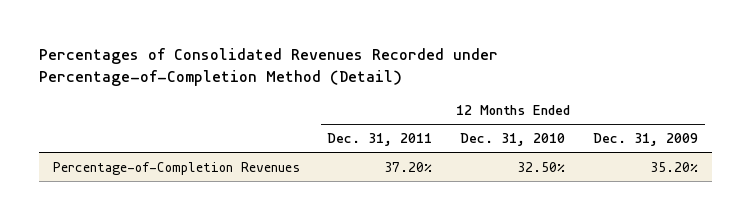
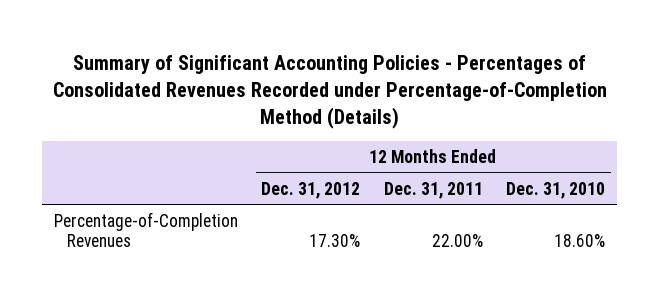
- Percentages of Consolidated Revenues Recorded under Percentage-of-Completion Method (Detail)
+ Summary of Significant Accounting Policies - Percentages of Consolidated Revenues Recorded under Percentage-of-Completion Method (Details)
- | 12 Months Ended Dec. 31, 2011 | 12 Months Ended Dec. 31, 2010 | 12 Months Ended Dec. 31, 2009
+ | 12 Months Ended Dec. 31, 2012 | 12 Months Ended Dec. 31, 2011 | 12 Months Ended Dec. 31, 2010
- Percentage-of-Completion Revenues | 37.20% | 32.50% | 35.20%
+ Percentage-of-Completion Revenues | 17.30% | 22.00% | 18.60%

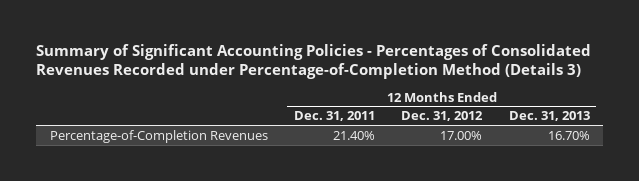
- Summary of Significant Accounting Policies - Percentages of Consolidated Revenues Recorded under Percentage-of-Completion Method (Details)
+ Summary of Significant Accounting Policies - Percentages of Consolidated Revenues Recorded under Percentage-of-Completion Method (Details 3)
- | 12 Months Ended Dec. 31, 2012 | 12 Months Ended Dec. 31, 2011 | 12 Months Ended Dec. 31, 2010
+ | 12 Months Ended Dec. 31, 2011 | 12 Months Ended Dec. 31, 2012 | 12 Months Ended Dec. 31, 2013
- Percentage-of-Completion Revenues | 17.30% | 22.00% | 18.60%
+ Percentage-of-Completion Revenues | 21.40% | 17.00% | 16.70%

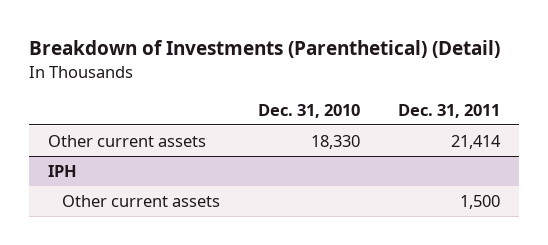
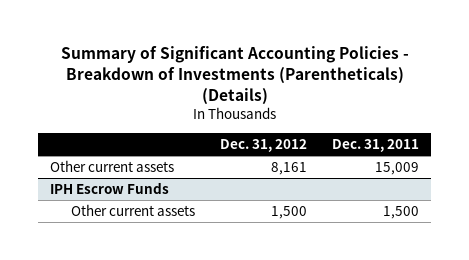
- Breakdown of Investments (Parenthetical) (Detail)
+ Summary of Significant Accounting Policies - Breakdown of Investments (Parentheticals) (Details)
- | Dec. 31, 2010 | Dec. 31, 2011
+ | Dec. 31, 2012 | Dec. 31, 2011
- Other current assets | 18,330 | 21,414
- IPH
+ Other current assets | 8,161 | 15,009
+ IPH Escrow Funds

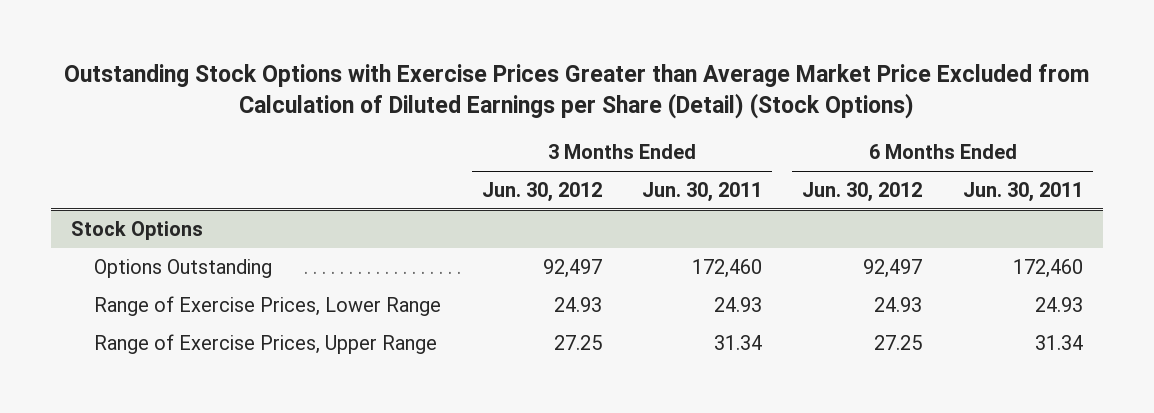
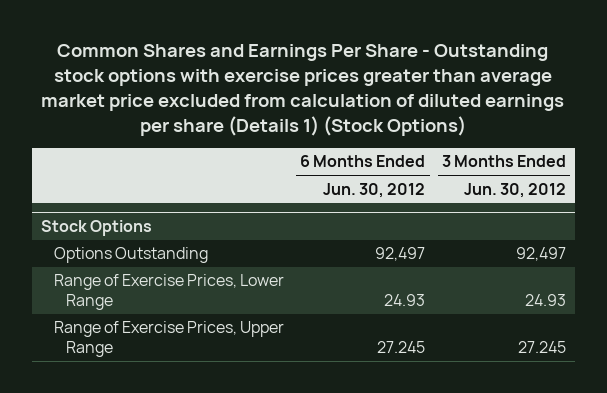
- Outstanding Stock Options with Exercise Prices Greater than Average Market Price Excluded from Calculation of Diluted Earnings per Share (Detail) (Stock Options)
+ Common Shares and Earnings Per Share - Outstanding stock options with exercise prices greater than average market price excluded from calculation of diluted earnings per share (Details 1) (Stock Options)
- | 3 Months Ended Jun. 30, 2012 | 3 Months Ended Jun. 30, 2011 | 6 Months Ended Jun. 30, 2012 | 6 Months Ended Jun. 30, 2011
+ | 6 Months Ended Jun. 30, 2012 | 3 Months Ended Jun. 30, 2012
@ Stock Options
- Range of Exercise Prices, Upper Range | 27.25 | 31.34 | 27.25 | 31.34
+ Range of Exercise Prices, Upper Range | 27.245 | 27.245

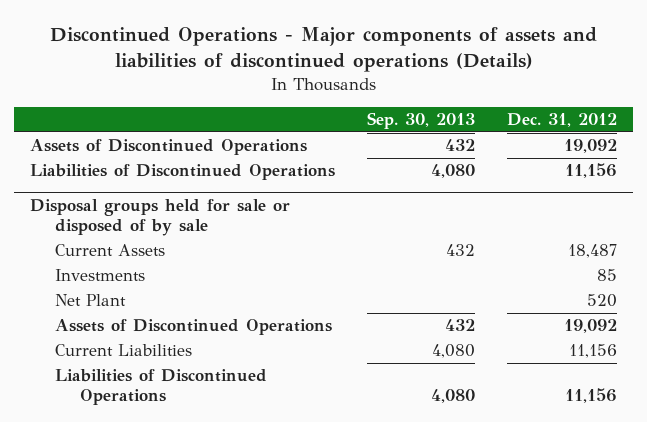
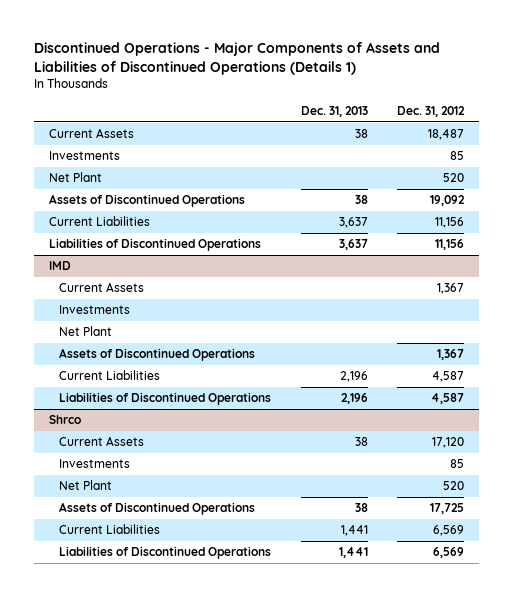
- Discontinued Operations - Major components of assets and liabilities of discontinued operations (Details)
+ Discontinued Operations - Major Components of Assets and Liabilities of Discontinued Operations (Details 1)
- | Sep. 30, 2013 | Dec. 31, 2012
+ | Dec. 31, 2013 | Dec. 31, 2012
- Assets of Discontinued Operations | 432 | 19,092
- Liabilities of Discontinued Operations | 4,080 | 11,156
- Disposal groups held for sale or disposed of by sale
+ IMD
+ Current Assets | | 1,367
+ Investments
+ Net Plant
+ Assets of Discontinued Operations | | 1,367
+ Current Liabilities | 2,196 | 4,587
+ Liabilities of Discontinued Operations | 2,196 | 4,587
+ Shrco
+ Current Assets | 38 | 17,120
+ Investments | | 85
+ Net Plant | | 520
+ Assets of Discontinued Operations | 38 | 17,725
+ Current Liabilities | 1,441 | 6,569
+ Liabilities of Discontinued Operations | 1,441 | 6,569

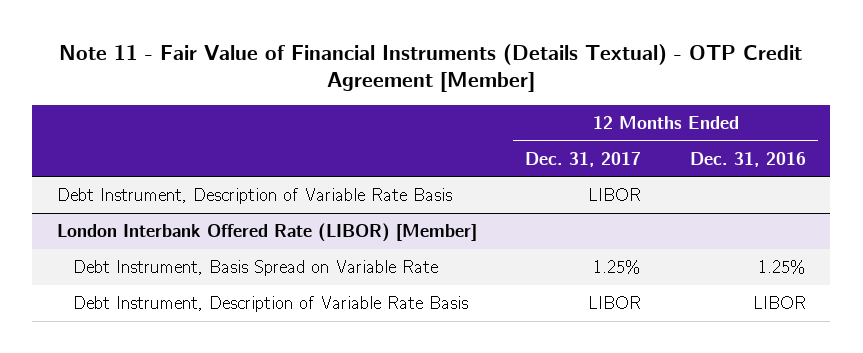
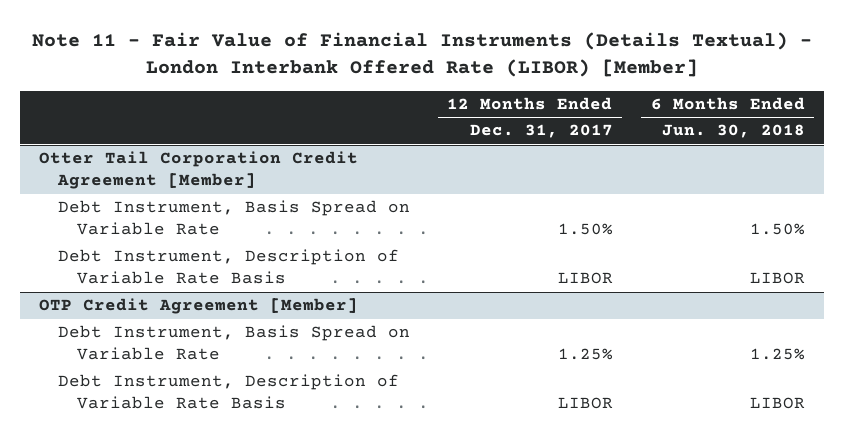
- Note 11 - Fair Value of Financial Instruments (Details Textual) - OTP Credit Agreement [Member]
+ Note 11 - Fair Value of Financial Instruments (Details Textual) - London Interbank Offered Rate (LIBOR) [Member]
- | 12 Months Ended Dec. 31, 2017 | 12 Months Ended Dec. 31, 2016
+ | 12 Months Ended Dec. 31, 2017 | 6 Months Ended Jun. 30, 2018
+ Otter Tail Corporation Credit Agreement [Member]
+ Debt Instrument, Basis Spread on Variable Rate | 1.50% | 1.50%
- London Interbank Offered Rate (LIBOR) [Member]
+ OTP Credit Agreement [Member]

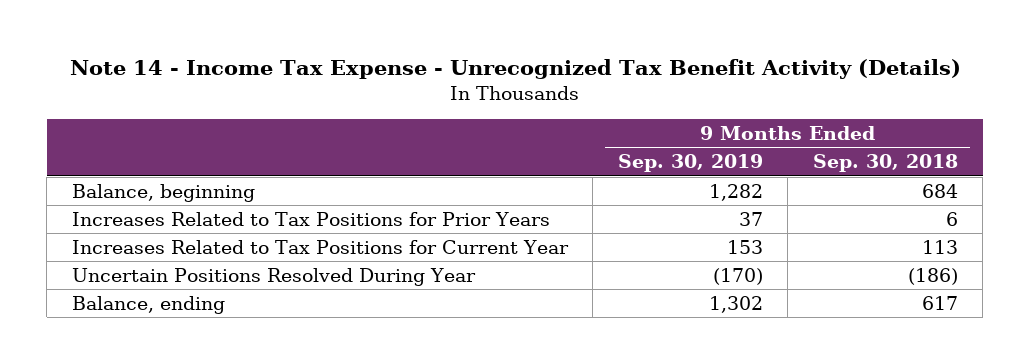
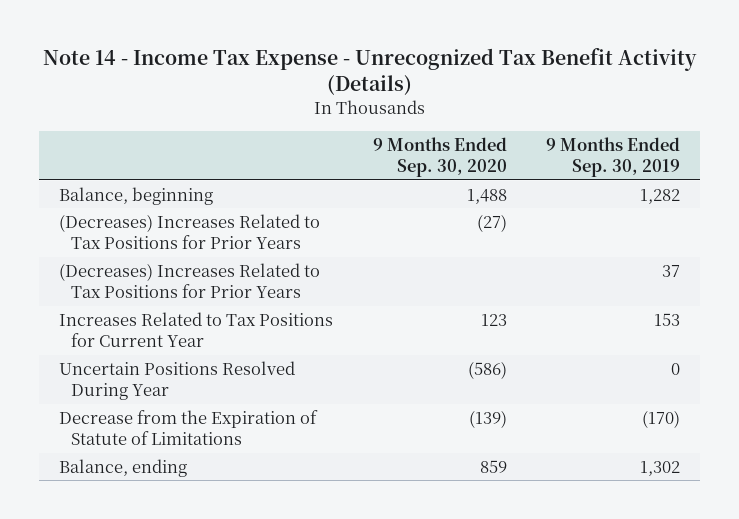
- | 9 Months Ended Sep. 30, 2019 | 9 Months Ended Sep. 30, 2018
+ | 9 Months Ended Sep. 30, 2020 | 9 Months Ended Sep. 30, 2019
- Increases Related to Tax Positions for Prior Years | 37 | 6
+ (Decreases) Increases Related to Tax Positions for Prior Years | (27) |
+ (Decreases) Increases Related to Tax Positions for Prior Years | | 37
- Uncertain Positions Resolved During Year | (170) | (186)
+ Uncertain Positions Resolved During Year | (586) | 0
+ Decrease from the Expiration of Statute of Limitations | (139) | (170)

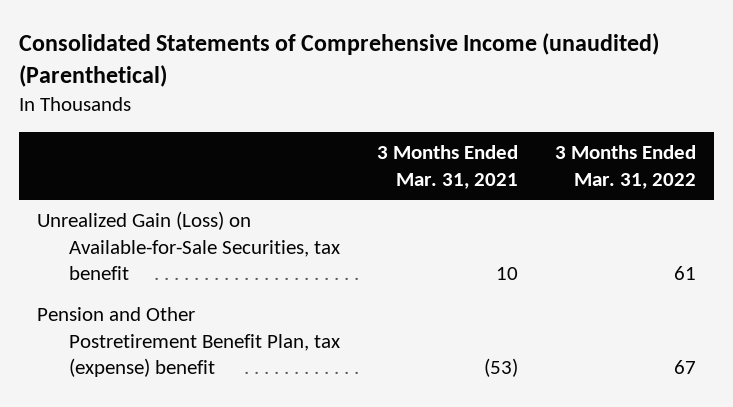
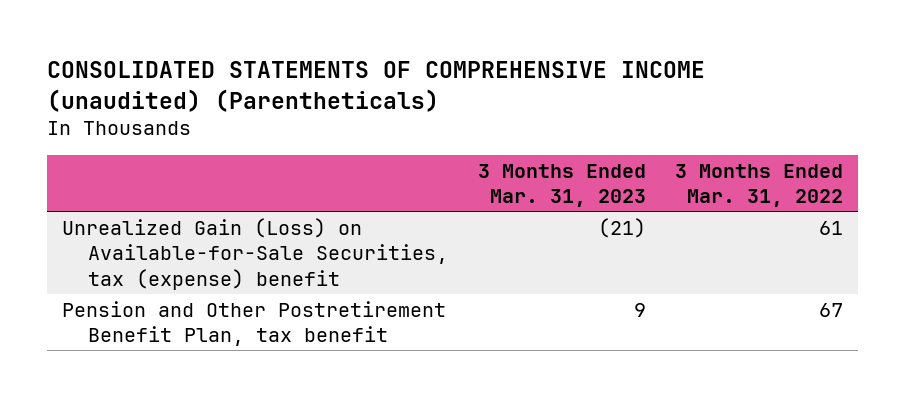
- Consolidated Statements of Comprehensive Income (unaudited) (Parenthetical)
+ CONSOLIDATED STATEMENTS OF COMPREHENSIVE INCOME (unaudited) (Parentheticals)
- | 3 Months Ended Mar. 31, 2021 | 3 Months Ended Mar. 31, 2022
+ | 3 Months Ended Mar. 31, 2023 | 3 Months Ended Mar. 31, 2022
- Unrealized Gain (Loss) on Available-for-Sale Securities, tax benefit | 10 | 61
- Pension and Other Postretirement Benefit Plan, tax (expense) benefit | (53) | 67
+ Unrealized Gain (Loss) on Available-for-Sale Securities, tax (expense) benefit | (21) | 61
+ Pension and Other Postretirement Benefit Plan, tax benefit | 9 | 67

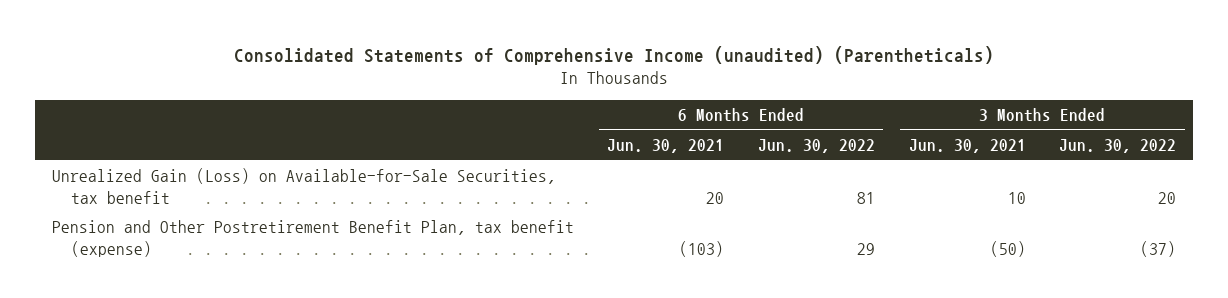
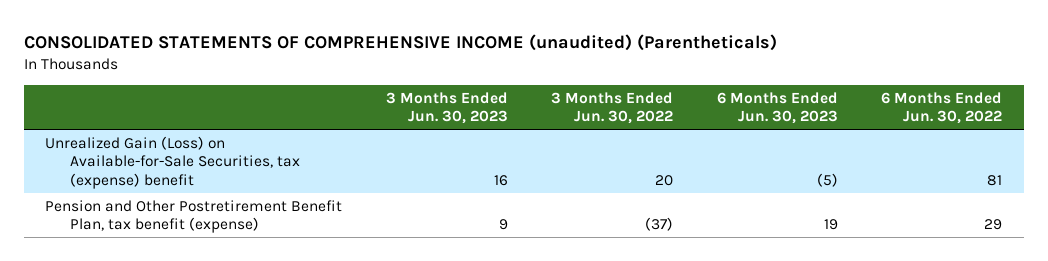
- Consolidated Statements of Comprehensive Income (unaudited) (Parentheticals)
+ CONSOLIDATED STATEMENTS OF COMPREHENSIVE INCOME (unaudited) (Parentheticals)
- | 6 Months Ended Jun. 30, 2021 | 6 Months Ended Jun. 30, 2022 | 3 Months Ended Jun. 30, 2021 | 3 Months Ended Jun. 30, 2022
+ | 3 Months Ended Jun. 30, 2023 | 3 Months Ended Jun. 30, 2022 | 6 Months Ended Jun. 30, 2023 | 6 Months Ended Jun. 30, 2022
- Unrealized Gain (Loss) on Available-for-Sale Securities, tax benefit | 20 | 81 | 10 | 20
+ Unrealized Gain (Loss) on Available-for-Sale Securities, tax (expense) benefit | 16 | 20 | (5) | 81

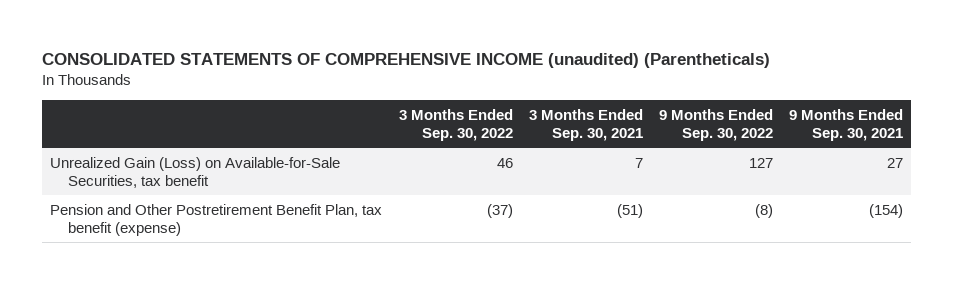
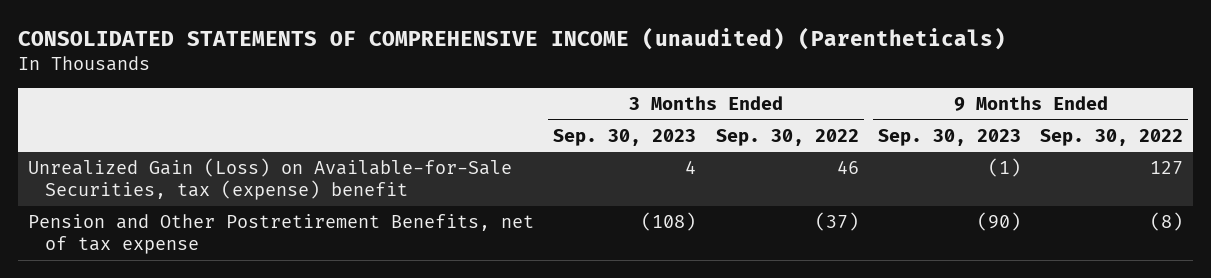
- | 3 Months Ended Sep. 30, 2022 | 3 Months Ended Sep. 30, 2021 | 9 Months Ended Sep. 30, 2022 | 9 Months Ended Sep. 30, 2021
+ | 3 Months Ended Sep. 30, 2023 | 3 Months Ended Sep. 30, 2022 | 9 Months Ended Sep. 30, 2023 | 9 Months Ended Sep. 30, 2022
- Unrealized Gain (Loss) on Available-for-Sale Securities, tax benefit | 46 | 7 | 127 | 27
- Pension and Other Postretirement Benefit Plan, tax benefit (expense) | (37) | (51) | (8) | (154)
+ Unrealized Gain (Loss) on Available-for-Sale Securities, tax (expense) benefit | 4 | 46 | (1) | 127
+ Pension and Other Postretirement Benefits, net of tax expense | (108) | (37) | (90) | (8)

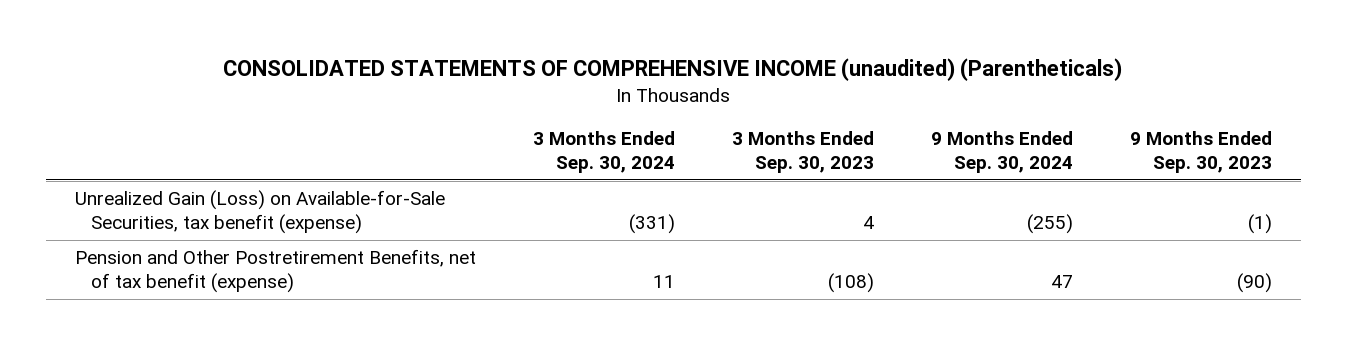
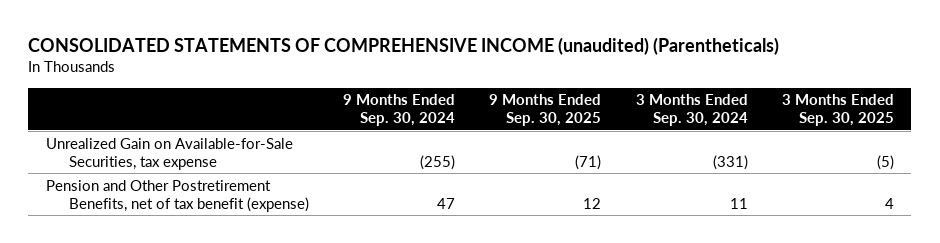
- | 3 Months Ended Sep. 30, 2024 | 3 Months Ended Sep. 30, 2023 | 9 Months Ended Sep. 30, 2024 | 9 Months Ended Sep. 30, 2023
+ | 9 Months Ended Sep. 30, 2024 | 9 Months Ended Sep. 30, 2025 | 3 Months Ended Sep. 30, 2024 | 3 Months Ended Sep. 30, 2025
- Unrealized Gain (Loss) on Available-for-Sale Securities, tax benefit (expense) | (331) | 4 | (255) | (1)
+ Unrealized Gain on Available-for-Sale Securities, tax expense | (255) | (71) | (331) | (5)

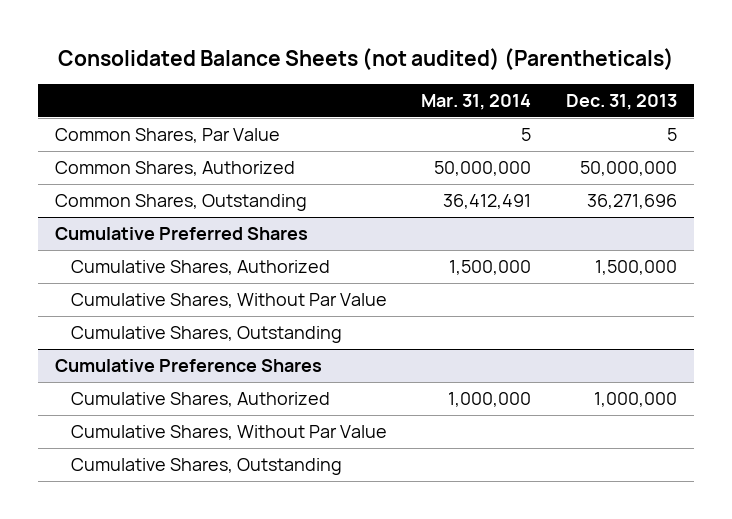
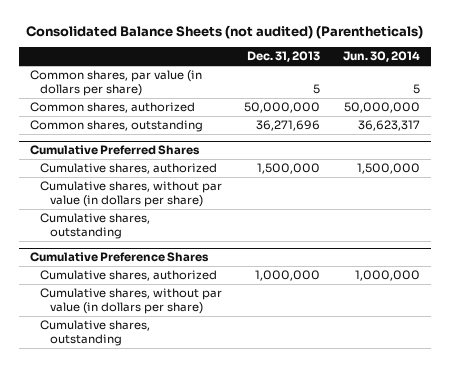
- | Mar. 31, 2014 | Dec. 31, 2013
+ | Dec. 31, 2013 | Jun. 30, 2014
- Common Shares, Par Value | 5 | 5
- Common Shares, Authorized | 50,000,000 | 50,000,000
- Common Shares, Outstanding | 36,412,491 | 36,271,696
+ Common shares, par value (in dollars per share) | 5 | 5
+ Common shares, authorized | 50,000,000 | 50,000,000
+ Common shares, outstanding | 36,271,696 | 36,623,317
@ Cumulative Preferred Shares
- Cumulative Shares, Authorized | 1,500,000 | 1,500,000
- Cumulative Shares, Without Par Value
- Cumulative Shares, Outstanding
+ Cumulative shares, authorized | 1,500,000 | 1,500,000
+ Cumulative shares, without par value (in dollars per share)
+ Cumulative shares, outstanding
@ Cumulative Preference Shares
- Cumulative Shares, Authorized | 1,000,000 | 1,000,000
- Cumulative Shares, Without Par Value
- Cumulative Shares, Outstanding
+ Cumulative shares, authorized | 1,000,000 | 1,000,000
+ Cumulative shares, without par value (in dollars per share)
+ Cumulative shares, outstanding

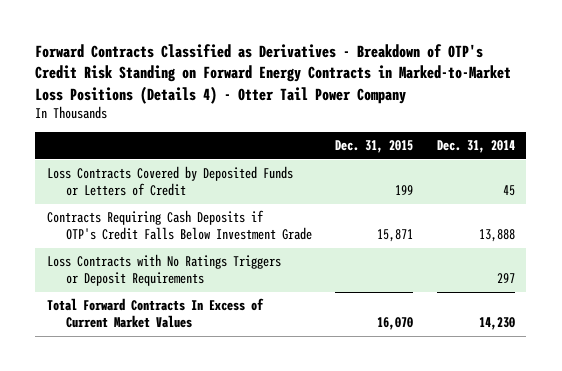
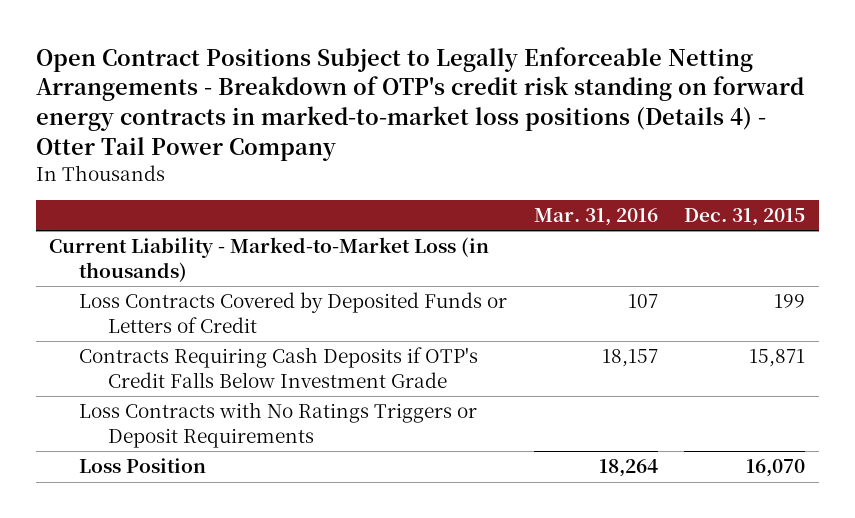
- Forward Contracts Classified as Derivatives - Breakdown of OTP's Credit Risk Standing on Forward Energy Contracts in Marked-to-Market Loss Positions (Details 4) - Otter Tail Power Company
+ Open Contract Positions Subject to Legally Enforceable Netting Arrangements - Breakdown of OTP's credit risk standing on forward energy contracts in marked-to-market loss positions (Details 4) - Otter Tail Power Company
- | Dec. 31, 2015 | Dec. 31, 2014
+ | Mar. 31, 2016 | Dec. 31, 2015
+ Current Liability - Marked-to-Market Loss (in thousands)
- Total Forward Contracts In Excess of Current Market Values | 16,070 | 14,230
+ Loss Position | 18,264 | 16,070

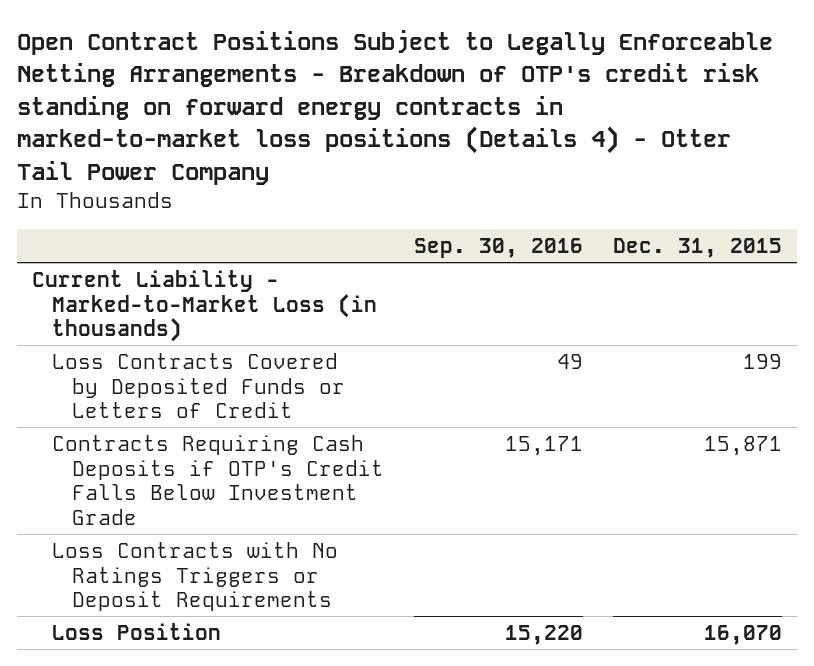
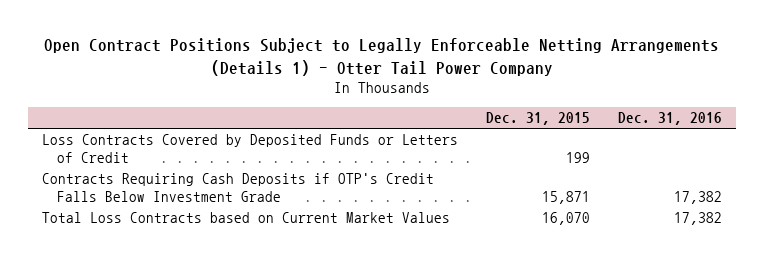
- Open Contract Positions Subject to Legally Enforceable Netting Arrangements - Breakdown of OTP's credit risk standing on forward energy contracts in marked-to-market loss positions (Details 4) - Otter Tail Power Company
+ Open Contract Positions Subject to Legally Enforceable Netting Arrangements (Details 1) - Otter Tail Power Company
- | Sep. 30, 2016 | Dec. 31, 2015
+ | Dec. 31, 2015 | Dec. 31, 2016
- Current Liability - Marked-to-Market Loss (in thousands)
- Loss Contracts with No Ratings Triggers or Deposit Requirements
- Loss Position | 15,220 | 16,070
+ Total Loss Contracts based on Current Market Values | 16,070 | 17,382

